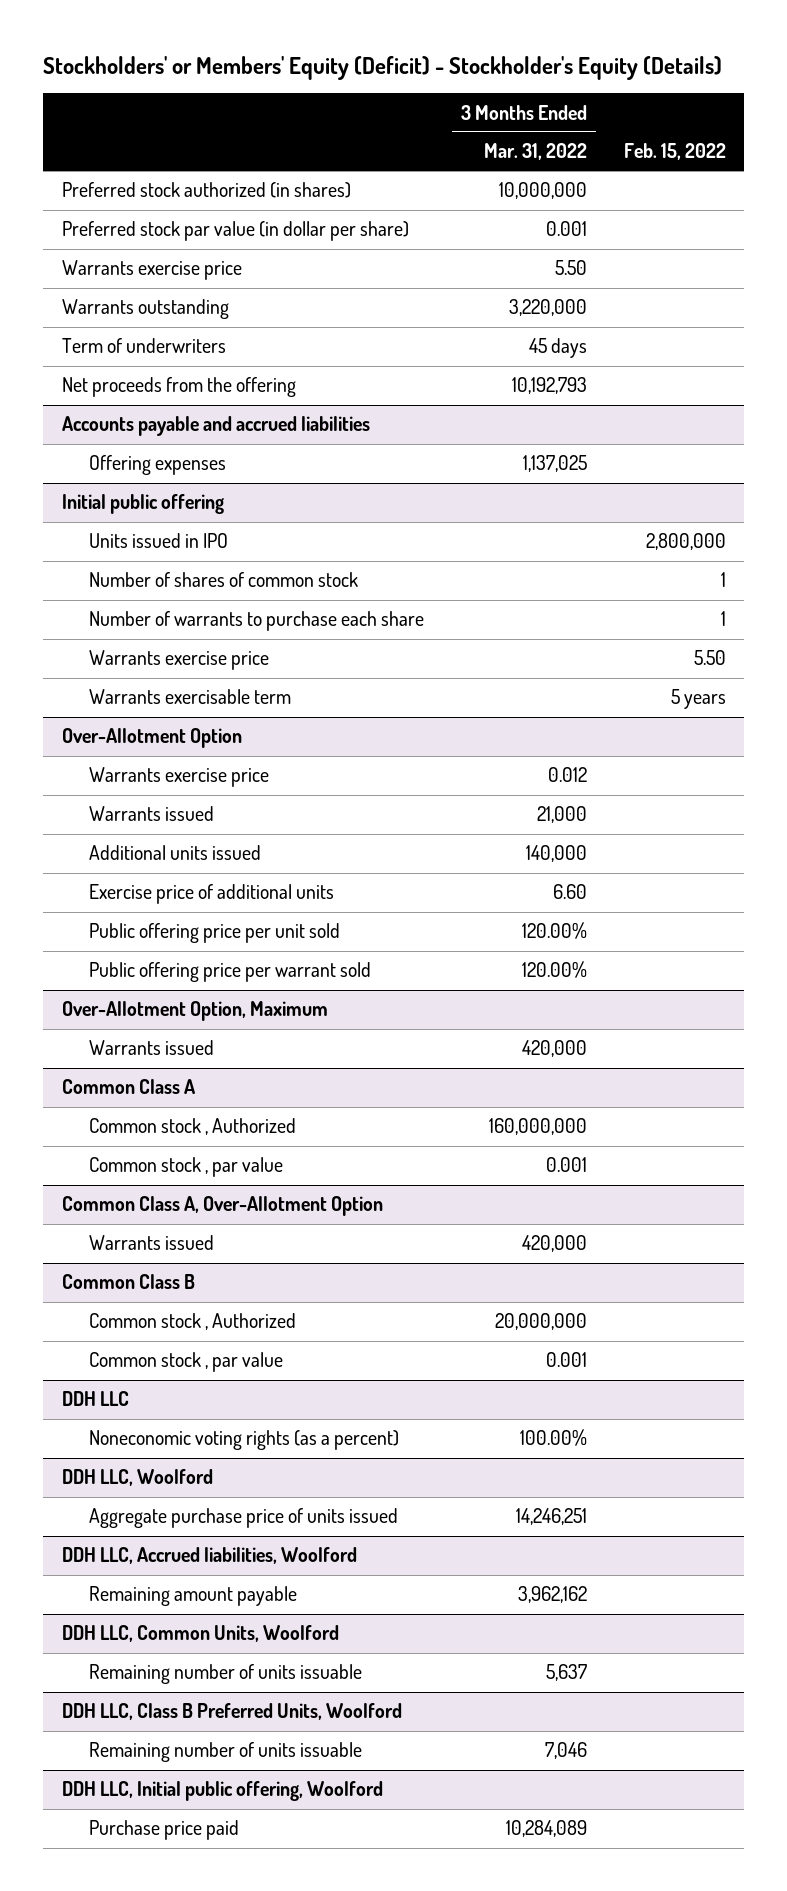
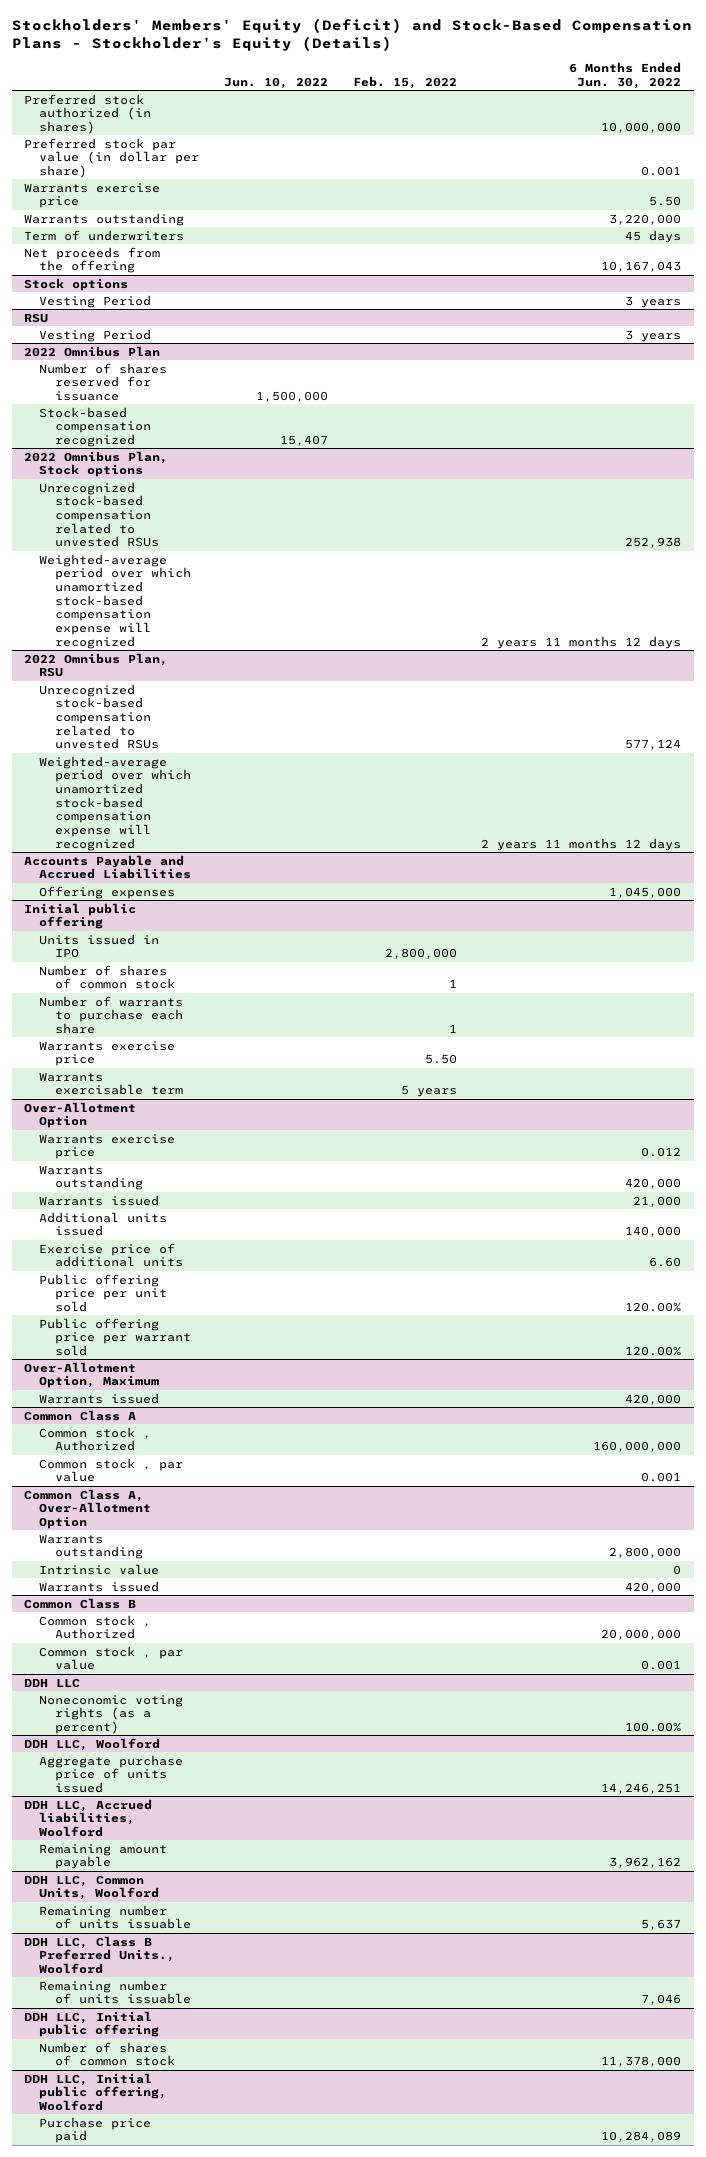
- Stockholders' or Members' Equity (Deficit) - Stockholder's Equity (Details)
+ Stockholders' Members' Equity (Deficit) and Stock-Based Compensation Plans - Stockholder's Equity (Details)
- | 3 Months Ended Mar. 31, 2022 | Feb. 15, 2022
+ | Jun. 10, 2022 | Feb. 15, 2022 | 6 Months Ended Jun. 30, 2022
- Accounts payable and accrued liabilities
+ Stock options
+ Vesting Period | | | 3 years
+ RSU
+ Vesting Period | | | 3 years
+ 2022 Omnibus Plan
+ Number of shares reserved for issuance | 1,500,000 | |
+ Stock-based compensation recognized | 15,407 | |
+ 2022 Omnibus Plan, Stock options
+ Unrecognized stock-based compensation related to unvested RSUs | | | 252,938
+ Weighted-average period over which unamortized stock-based compensation expense will recognized | | | 2 years 11 months 12 days
+ 2022 Omnibus Plan, RSU
+ Unrecognized stock-based compensation related to unvested RSUs | | | 577,124
+ Weighted-average period over which unamortized stock-based compensation expense will recognized | | | 2 years 11 months 12 days
+ Accounts Payable and Accrued Liabilities
@ Over-Allotment Option
+ Warrants outstanding | | | 420,000
@ Common Class A, Over-Allotment Option
+ Warrants outstanding | | | 2,800,000
+ Intrinsic value | | | 0
- DDH LLC, Class B Preferred Units, Woolford
+ DDH LLC, Class B Preferred Units., Woolford
+ DDH LLC, Initial public offering
+ Number of shares of common stock | | | 11,378,000

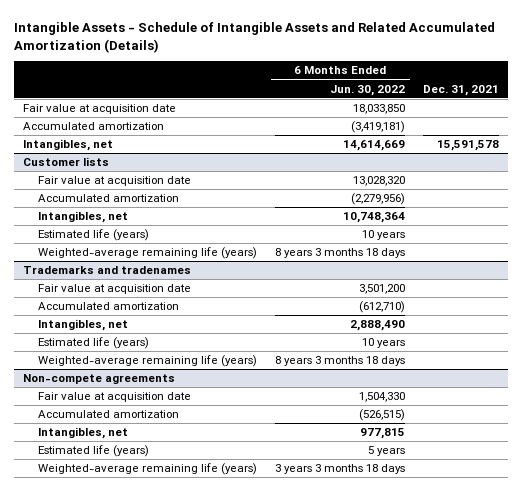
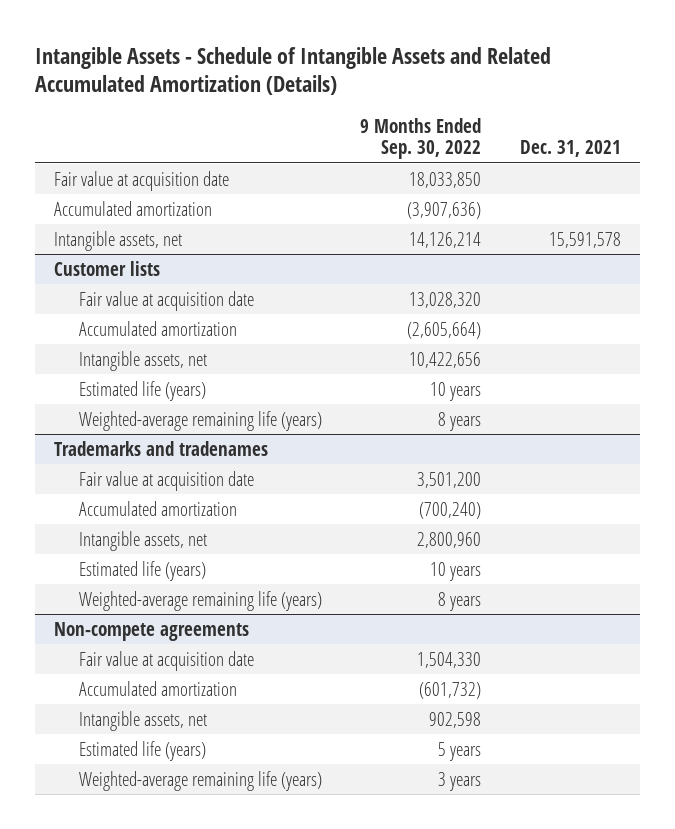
- | 6 Months Ended Jun. 30, 2022 | Dec. 31, 2021
+ | 9 Months Ended Sep. 30, 2022 | Dec. 31, 2021
- Intangibles, net | 14,614,669 | 15,591,578
+ Intangible assets, net | 14,126,214 | 15,591,578
@ Customer lists
- Intangibles, net | 10,748,364 |
+ Intangible assets, net | 10,422,656 |
@ Trademarks and tradenames
- Intangibles, net | 2,888,490 |
+ Intangible assets, net | 2,800,960 |
@ Non-compete agreements
- Intangibles, net | 977,815 |
+ Intangible assets, net | 902,598 |

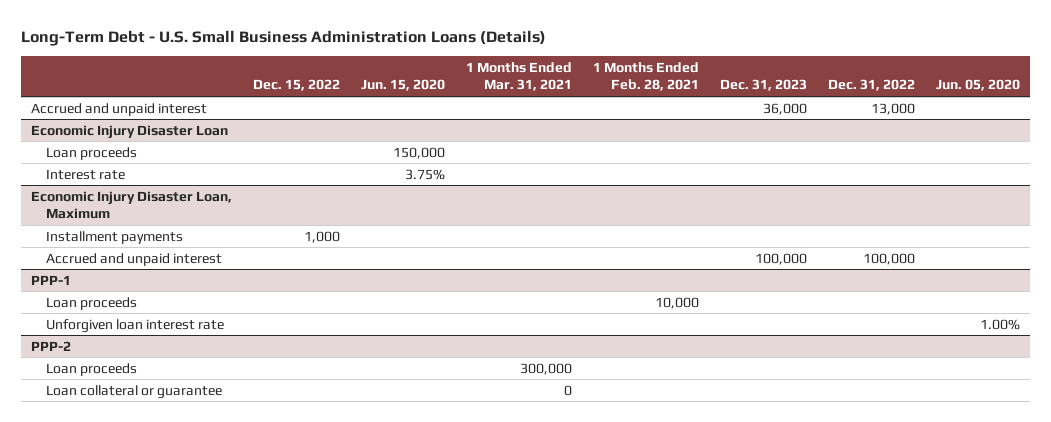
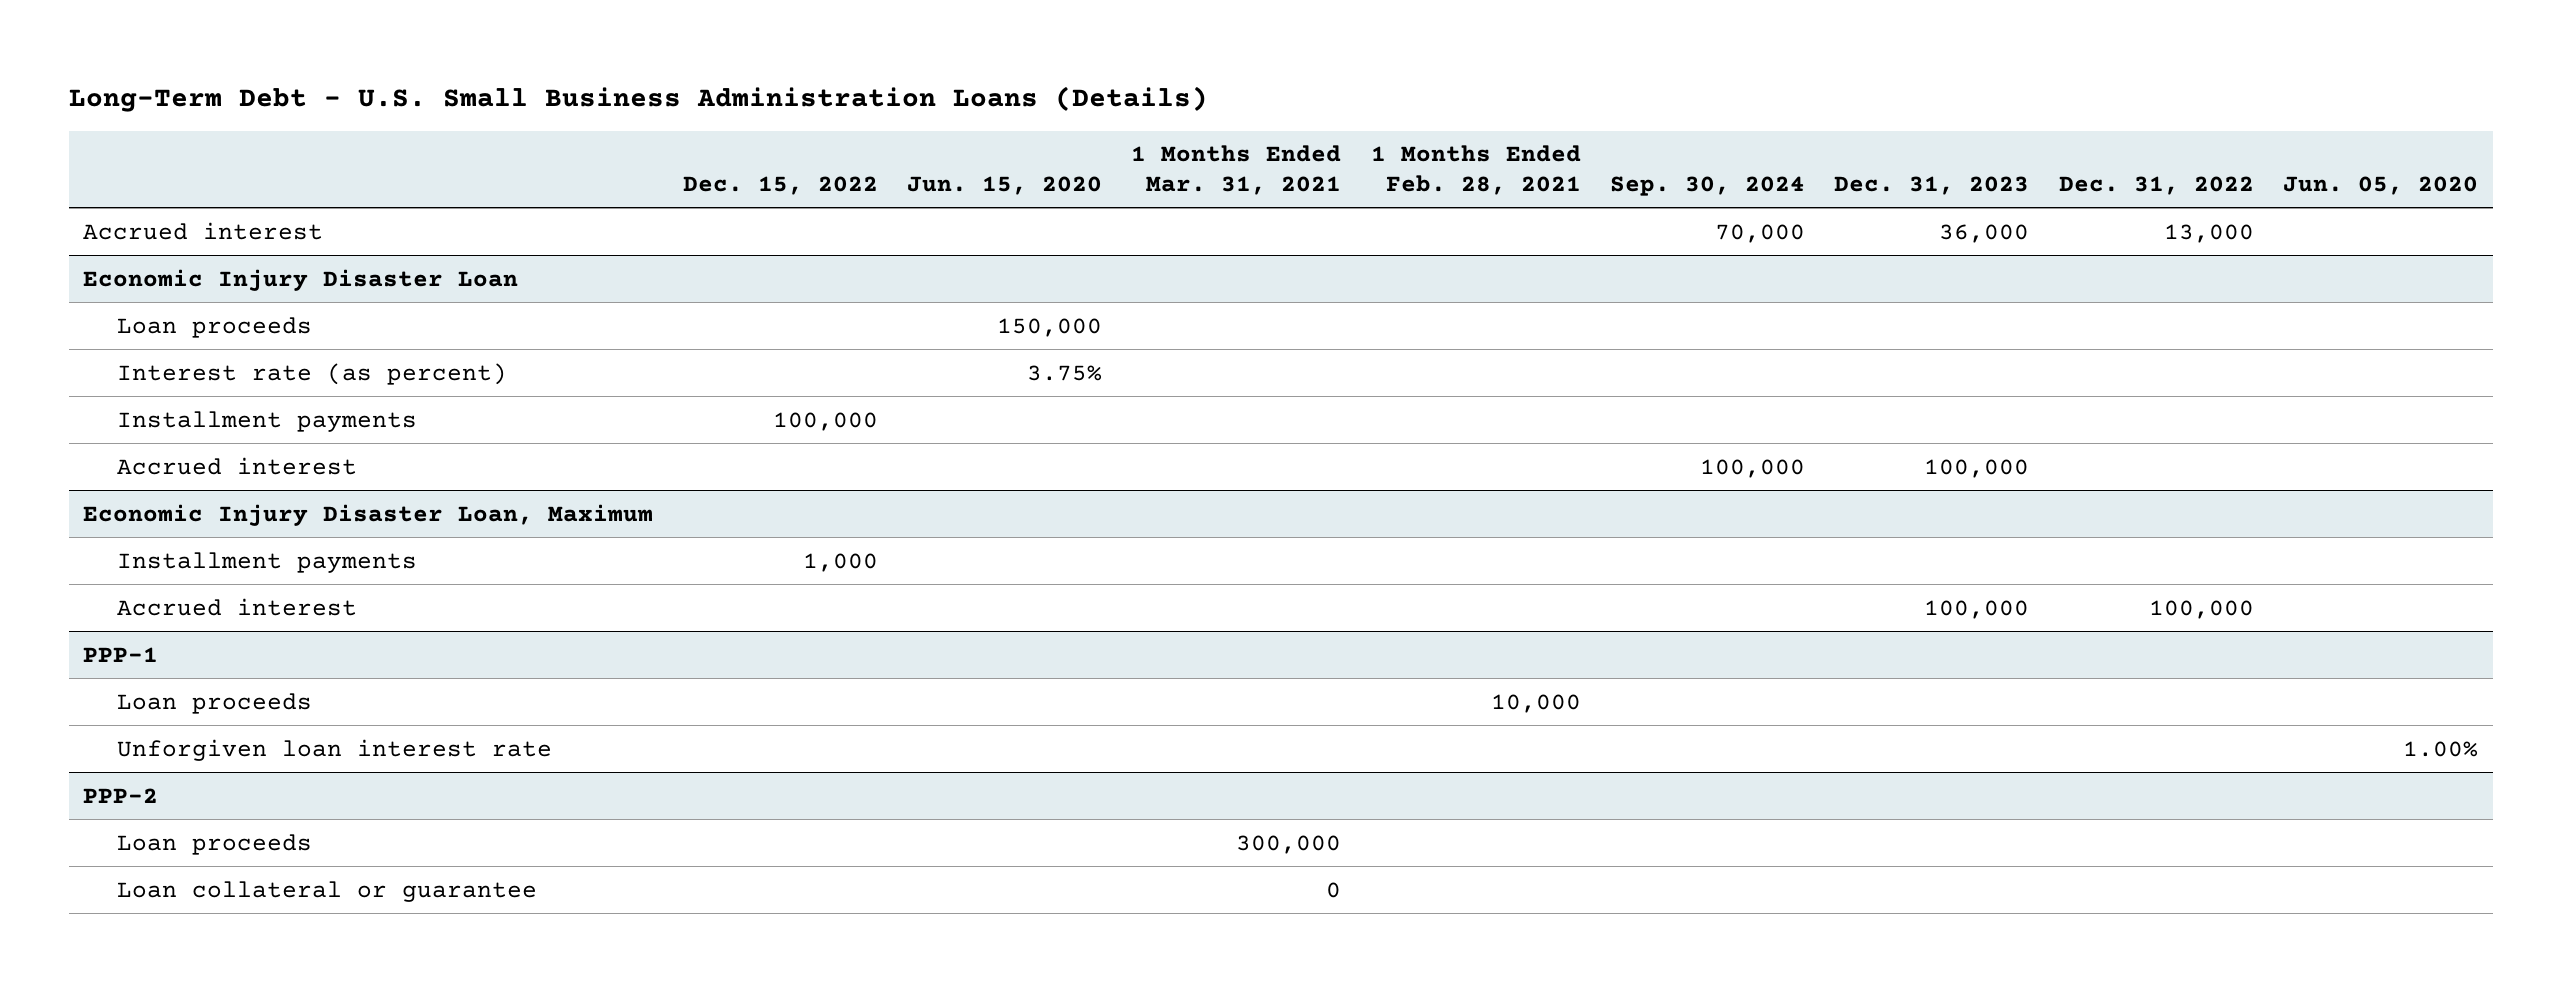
- | Dec. 15, 2022 | Jun. 15, 2020 | 1 Months Ended Mar. 31, 2021 | 1 Months Ended Feb. 28, 2021 | Dec. 31, 2023 | Dec. 31, 2022 | Jun. 05, 2020
+ | Dec. 15, 2022 | Jun. 15, 2020 | 1 Months Ended Mar. 31, 2021 | 1 Months Ended Feb. 28, 2021 | Sep. 30, 2024 | Dec. 31, 2023 | Dec. 31, 2022 | Jun. 05, 2020
- Accrued and unpaid interest | | | | | 36,000 | 13,000 |
+ Accrued interest | | | | | 70,000 | 36,000 | 13,000 |
@ Economic Injury Disaster Loan
- Interest rate | | 3.75% | | | | |
+ Interest rate (as percent) | | 3.75% | | | | | |
+ Installment payments | 100,000 | | | | | | |
+ Accrued interest | | | | | 100,000 | 100,000 | |
@ Economic Injury Disaster Loan, Maximum
- Accrued and unpaid interest | | | | | 100,000 | 100,000 |
+ Accrued interest | | | | | | 100,000 | 100,000 |

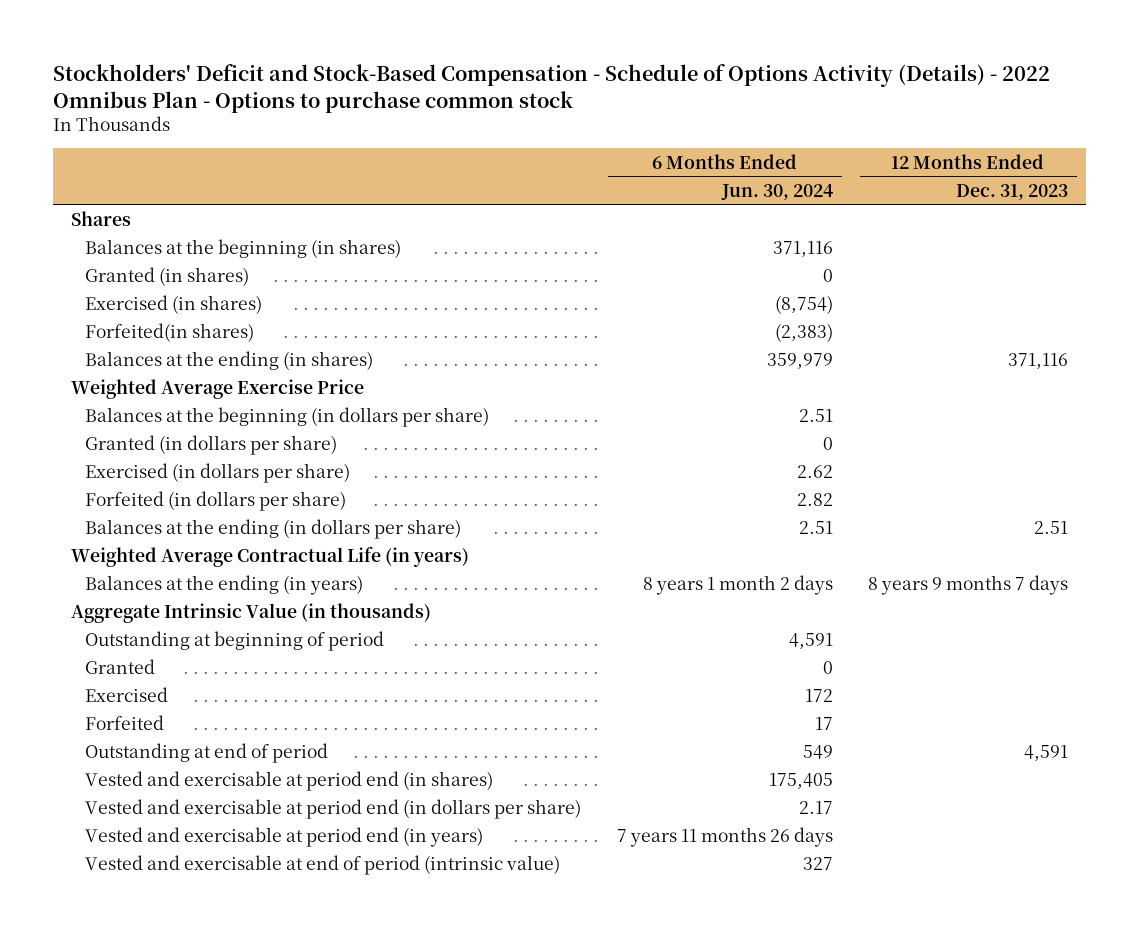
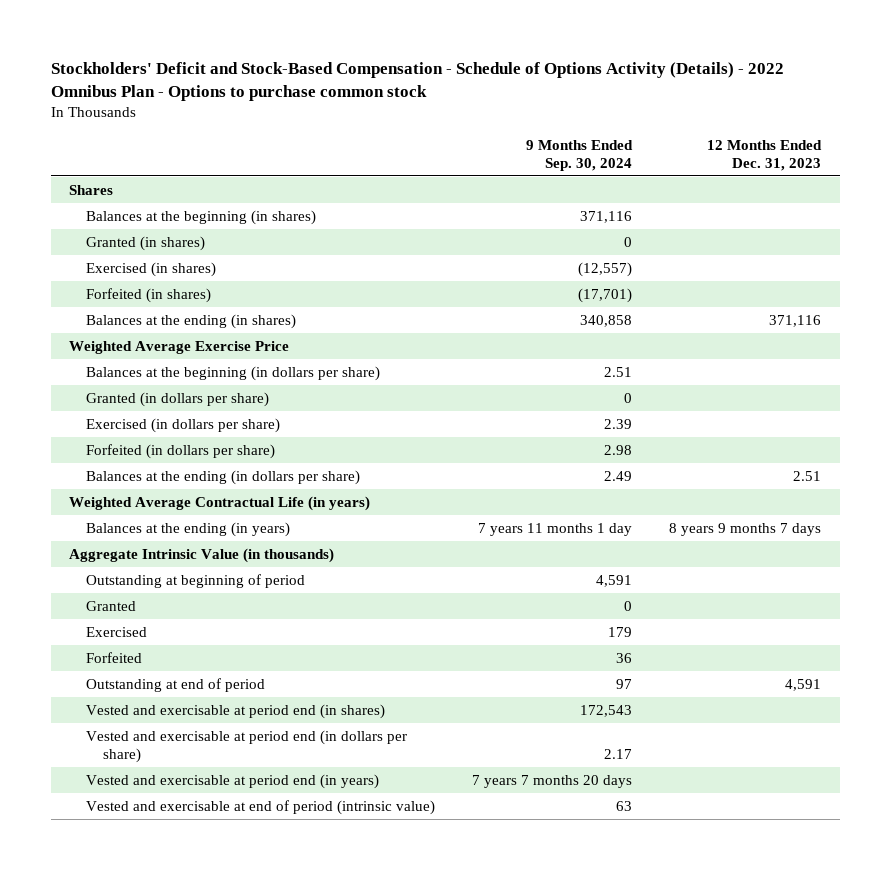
- | 6 Months Ended Jun. 30, 2024 | 12 Months Ended Dec. 31, 2023
+ | 9 Months Ended Sep. 30, 2024 | 12 Months Ended Dec. 31, 2023
- Forfeited(in shares) | (2,383) |
+ Forfeited (in shares) | (17,701) |

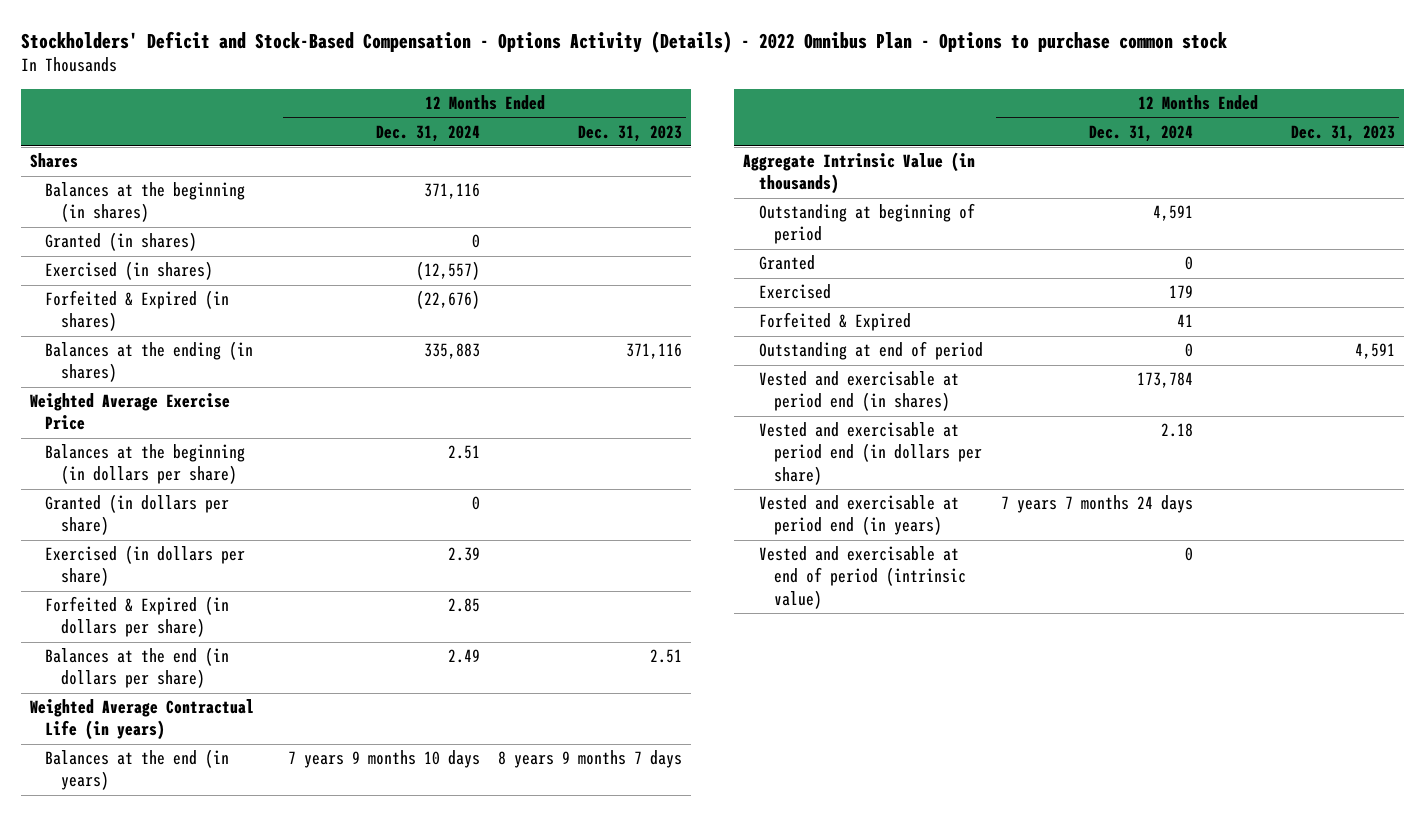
- Stockholders' Deficit and Stock-Based Compensation - Schedule of Options Activity (Details) - 2022 Omnibus Plan - Options to purchase common stock
+ Stockholders' Deficit and Stock-Based Compensation - Options Activity (Details) - 2022 Omnibus Plan - Options to purchase common stock
- | 9 Months Ended Sep. 30, 2024 | 12 Months Ended Dec. 31, 2023
+ | 12 Months Ended Dec. 31, 2024 | 12 Months Ended Dec. 31, 2023
- Forfeited (in shares) | (17,701) |
+ Forfeited & Expired (in shares) | (22,676) |
- Forfeited (in dollars per share) | 2.98 |
- Balances at the ending (in dollars per share) | 2.49 | 2.51
+ Forfeited & Expired (in dollars per share) | 2.85 |
+ Balances at the end (in dollars per share) | 2.49 | 2.51
- Balances at the ending (in years) | 7 years 11 months 1 day | 8 years 9 months 7 days
+ Balances at the end (in years) | 7 years 9 months 10 days | 8 years 9 months 7 days
- Forfeited | 36 |
+ Forfeited & Expired | 41 |

